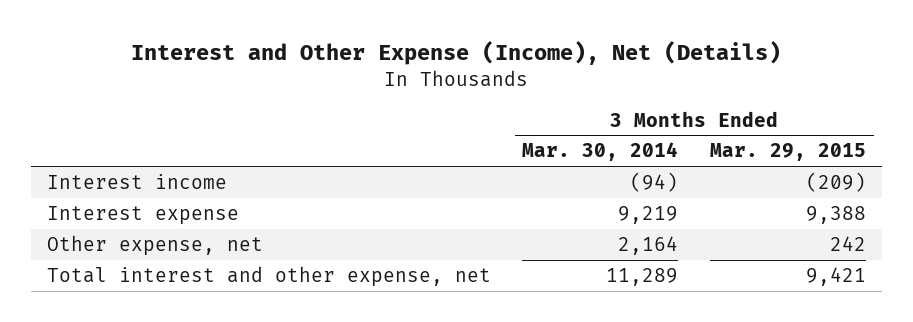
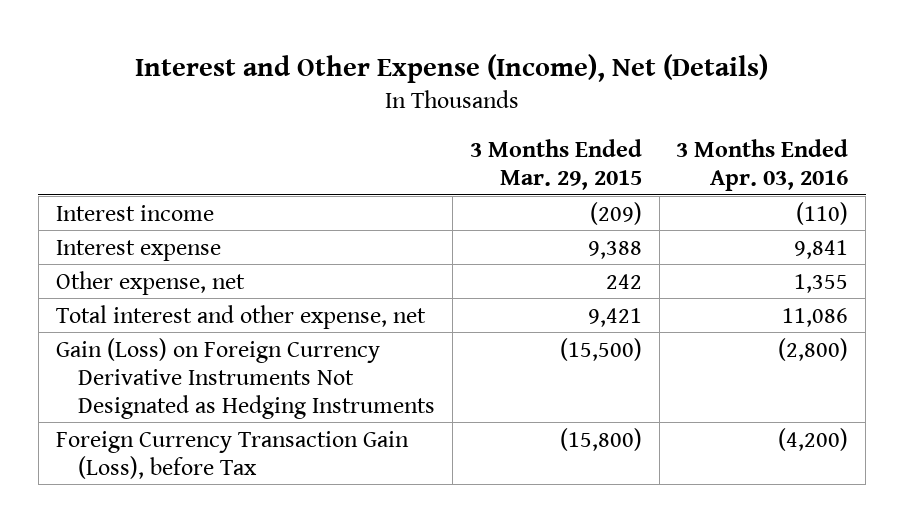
- | 3 Months Ended Mar. 30, 2014 | 3 Months Ended Mar. 29, 2015
+ | 3 Months Ended Mar. 29, 2015 | 3 Months Ended Apr. 03, 2016
+ Gain (Loss) on Foreign Currency Derivative Instruments Not Designated as Hedging Instruments | (15,500) | (2,800)
+ Foreign Currency Transaction Gain (Loss), before Tax | (15,800) | (4,200)

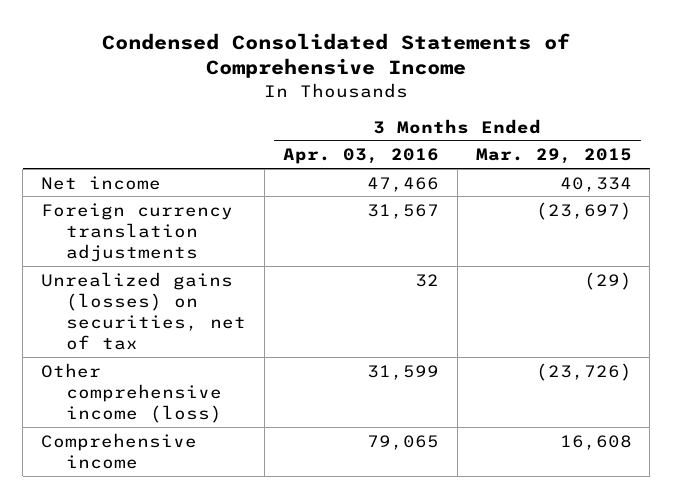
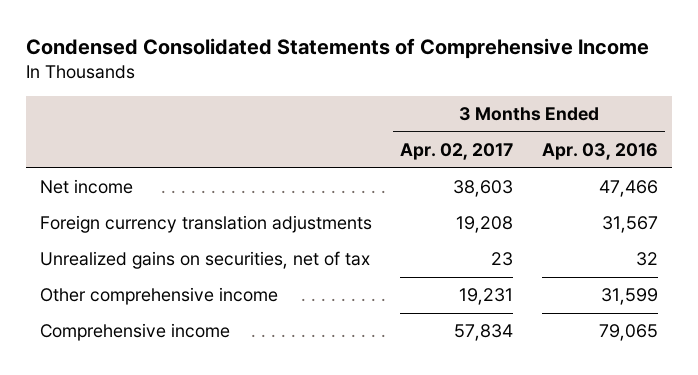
- | 3 Months Ended Apr. 03, 2016 | 3 Months Ended Mar. 29, 2015
+ | 3 Months Ended Apr. 02, 2017 | 3 Months Ended Apr. 03, 2016
- Unrealized gains (losses) on securities, net of tax | 32 | (29)
- Other comprehensive income (loss) | 31,599 | (23,726)
+ Unrealized gains on securities, net of tax | 23 | 32
+ Other comprehensive income | 19,231 | 31,599

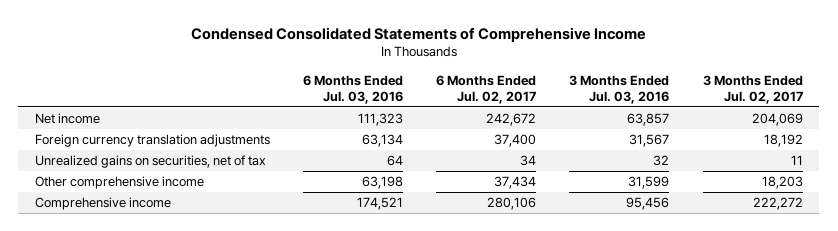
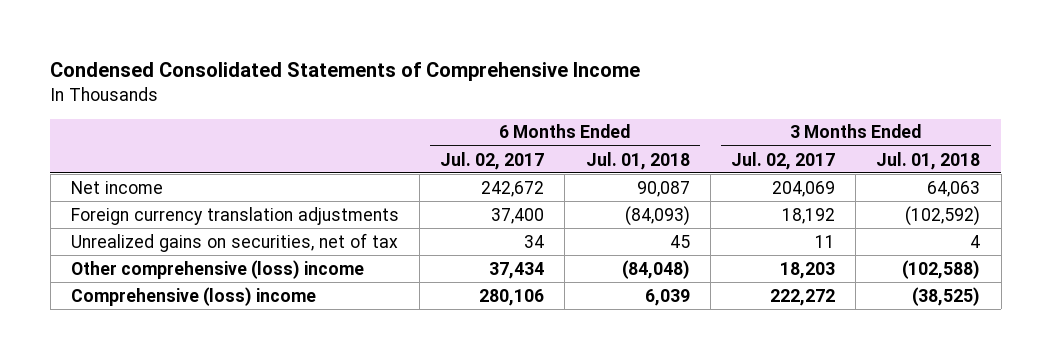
- | 6 Months Ended Jul. 03, 2016 | 6 Months Ended Jul. 02, 2017 | 3 Months Ended Jul. 03, 2016 | 3 Months Ended Jul. 02, 2017
+ | 6 Months Ended Jul. 02, 2017 | 6 Months Ended Jul. 01, 2018 | 3 Months Ended Jul. 02, 2017 | 3 Months Ended Jul. 01, 2018
- Other comprehensive income | 63,198 | 37,434 | 31,599 | 18,203
- Comprehensive income | 174,521 | 280,106 | 95,456 | 222,272
+ Other comprehensive (loss) income | 37,434 | (84,048) | 18,203 | (102,588)
+ Comprehensive (loss) income | 280,106 | 6,039 | 222,272 | (38,525)

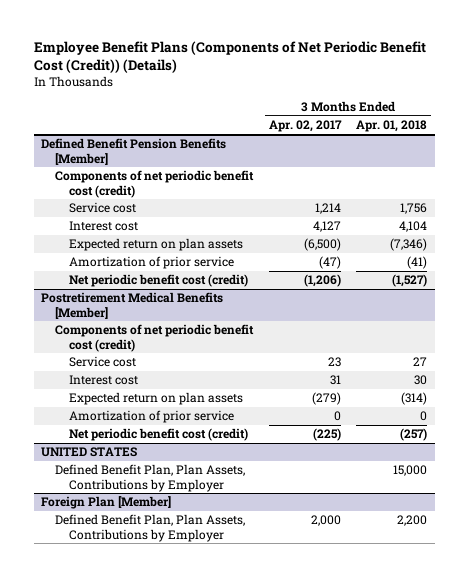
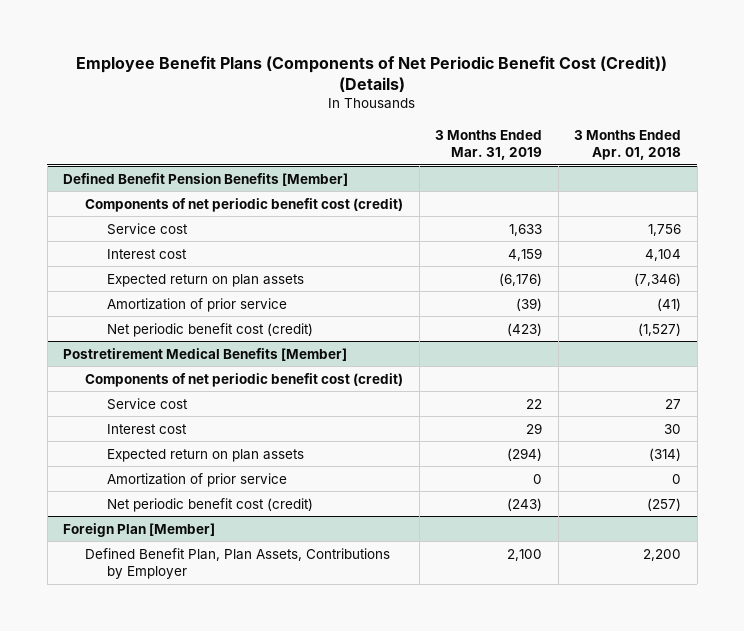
- | 3 Months Ended Apr. 02, 2017 | 3 Months Ended Apr. 01, 2018
+ | 3 Months Ended Mar. 31, 2019 | 3 Months Ended Apr. 01, 2018
- UNITED STATES
- Defined Benefit Plan, Plan Assets, Contributions by Employer | | 15,000

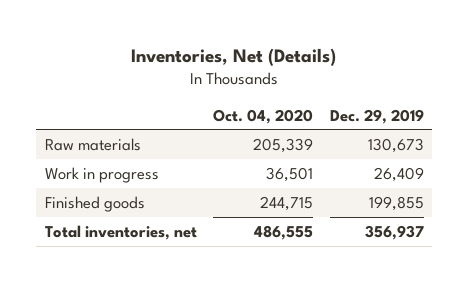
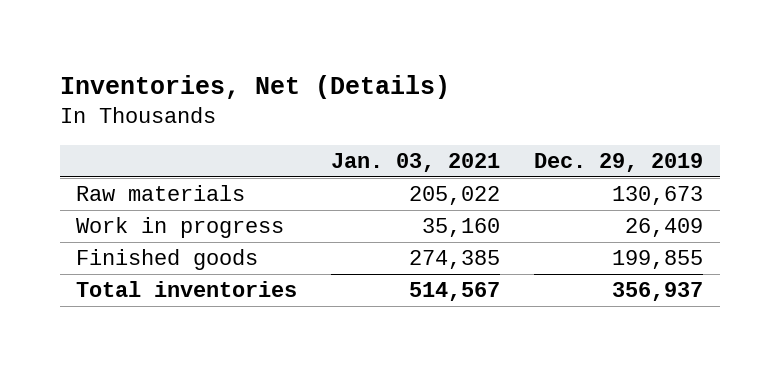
- | Oct. 04, 2020 | Dec. 29, 2019
+ | Jan. 03, 2021 | Dec. 29, 2019
- Total inventories, net | 486,555 | 356,937
+ Total inventories | 514,567 | 356,937

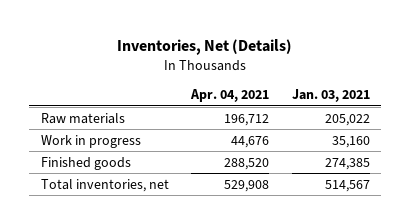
- | Jan. 03, 2021 | Dec. 29, 2019
+ | Apr. 04, 2021 | Jan. 03, 2021
- Total inventories | 514,567 | 356,937
+ Total inventories, net | 529,908 | 514,567

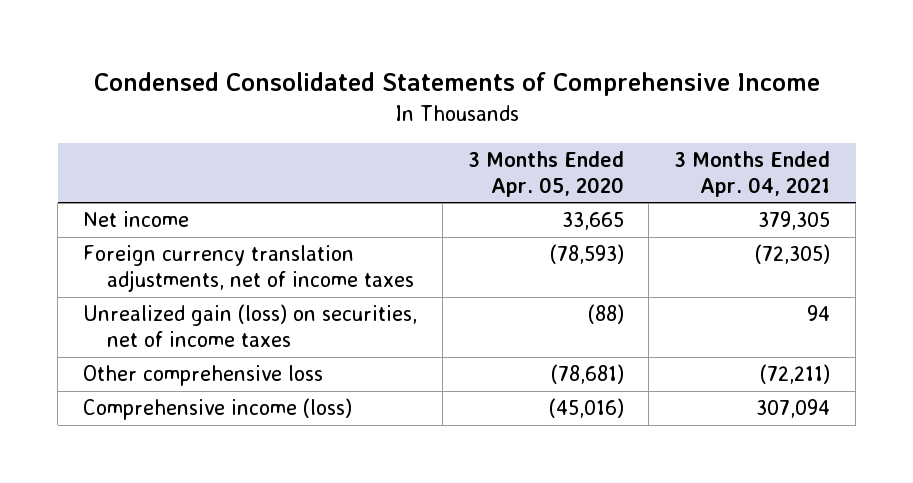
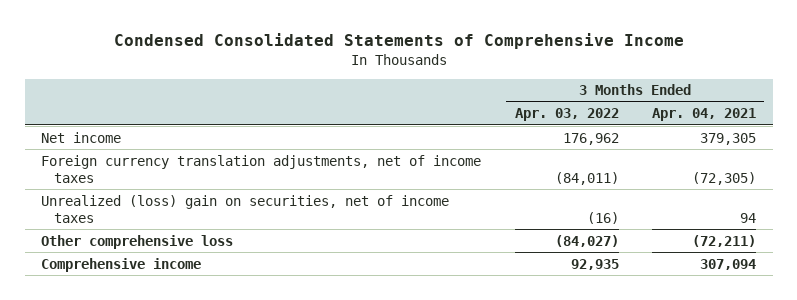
- | 3 Months Ended Apr. 05, 2020 | 3 Months Ended Apr. 04, 2021
+ | 3 Months Ended Apr. 03, 2022 | 3 Months Ended Apr. 04, 2021
- Unrealized gain (loss) on securities, net of income taxes | (88) | 94
+ Unrealized (loss) gain on securities, net of income taxes | (16) | 94
- Comprehensive income (loss) | (45,016) | 307,094
+ Comprehensive income | 92,935 | 307,094

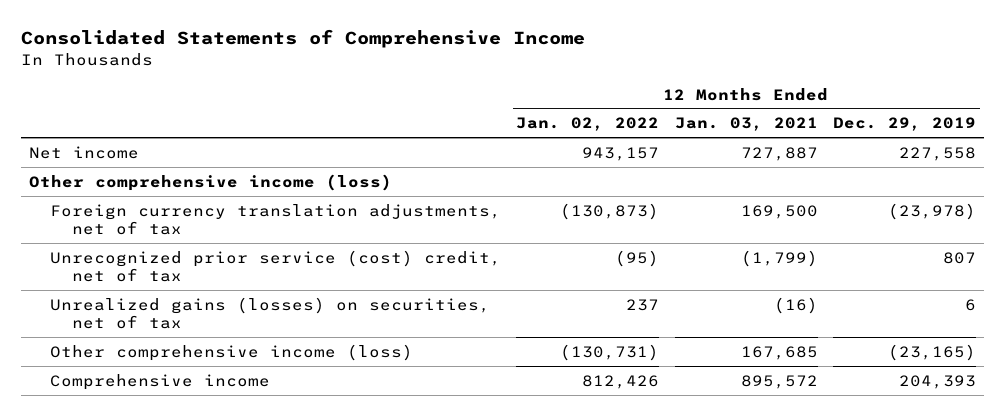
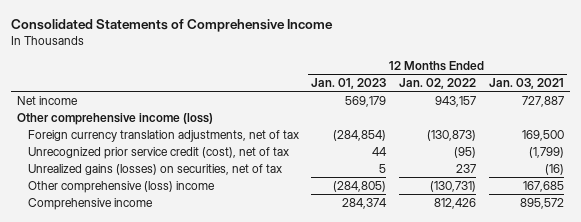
- | 12 Months Ended Jan. 02, 2022 | 12 Months Ended Jan. 03, 2021 | 12 Months Ended Dec. 29, 2019
+ | 12 Months Ended Jan. 01, 2023 | 12 Months Ended Jan. 02, 2022 | 12 Months Ended Jan. 03, 2021
- Unrecognized prior service (cost) credit, net of tax | (95) | (1,799) | 807
+ Unrecognized prior service credit (cost), net of tax | 44 | (95) | (1,799)
- Other comprehensive income (loss) | (130,731) | 167,685 | (23,165)
+ Other comprehensive (loss) income | (284,805) | (130,731) | 167,685

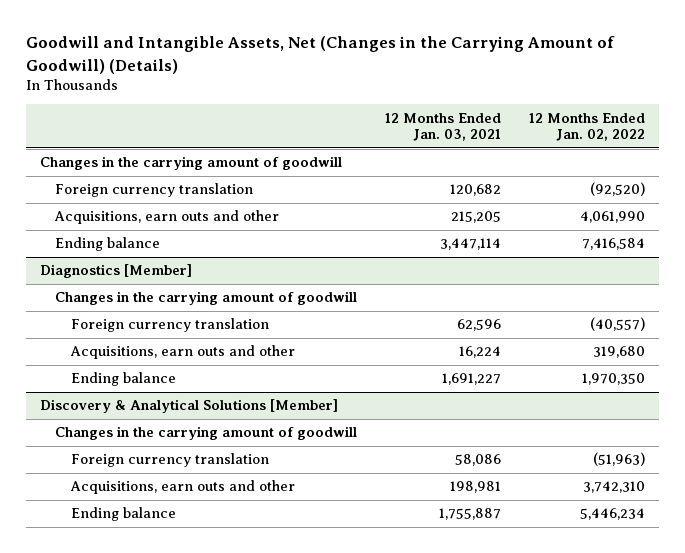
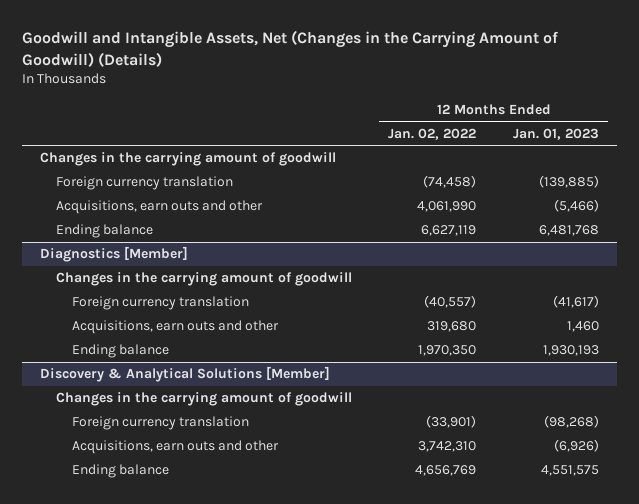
- | 12 Months Ended Jan. 03, 2021 | 12 Months Ended Jan. 02, 2022
+ | 12 Months Ended Jan. 02, 2022 | 12 Months Ended Jan. 01, 2023
- Foreign currency translation | 120,682 | (92,520)
+ Foreign currency translation | (74,458) | (139,885)
- Ending balance | 3,447,114 | 7,416,584
+ Ending balance | 6,627,119 | 6,481,768
@ Discovery & Analytical Solutions [Member]
- Foreign currency translation | 58,086 | (51,963)
+ Foreign currency translation | (33,901) | (98,268)
- Ending balance | 1,755,887 | 5,446,234
+ Ending balance | 4,656,769 | 4,551,575

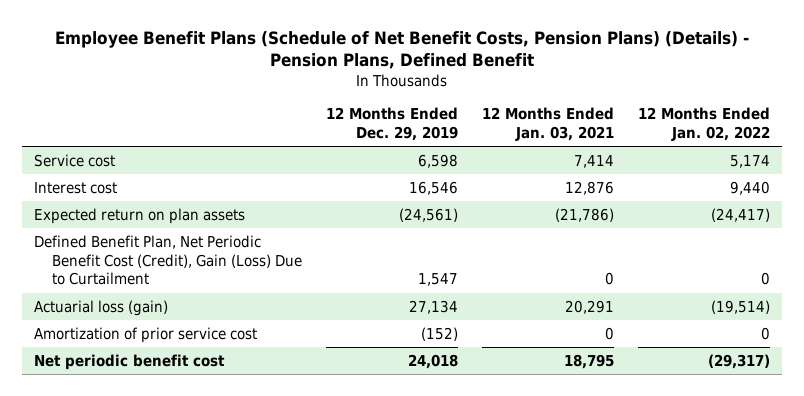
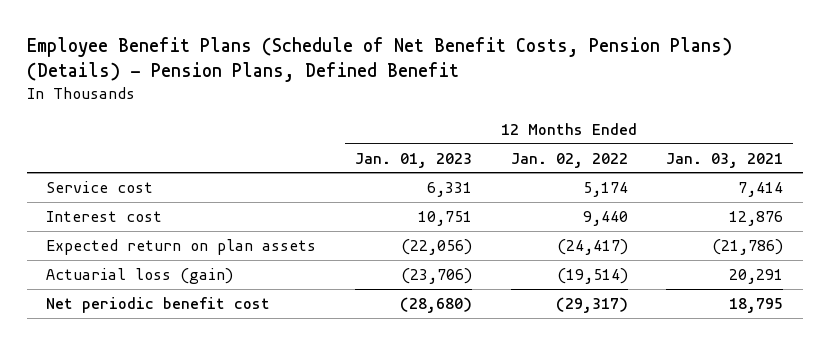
- | 12 Months Ended Dec. 29, 2019 | 12 Months Ended Jan. 03, 2021 | 12 Months Ended Jan. 02, 2022
+ | 12 Months Ended Jan. 01, 2023 | 12 Months Ended Jan. 02, 2022 | 12 Months Ended Jan. 03, 2021
- Defined Benefit Plan, Net Periodic Benefit Cost (Credit), Gain (Loss) Due to Curtailment | 1,547 | 0 | 0
- Amortization of prior service cost | (152) | 0 | 0

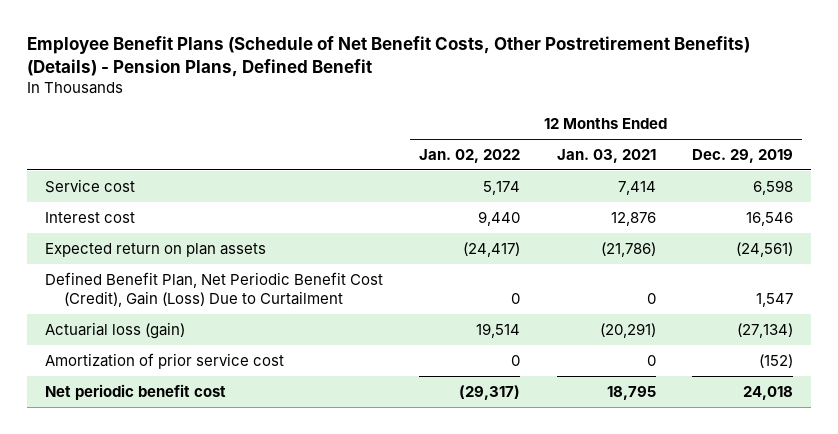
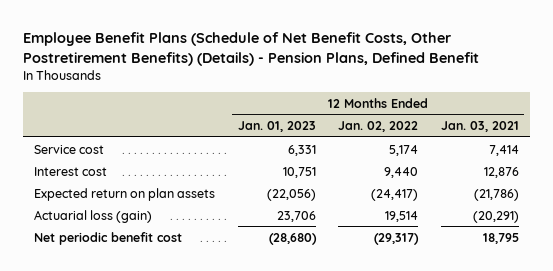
- | 12 Months Ended Jan. 02, 2022 | 12 Months Ended Jan. 03, 2021 | 12 Months Ended Dec. 29, 2019
+ | 12 Months Ended Jan. 01, 2023 | 12 Months Ended Jan. 02, 2022 | 12 Months Ended Jan. 03, 2021
- Defined Benefit Plan, Net Periodic Benefit Cost (Credit), Gain (Loss) Due to Curtailment | 0 | 0 | 1,547
- Amortization of prior service cost | 0 | 0 | (152)

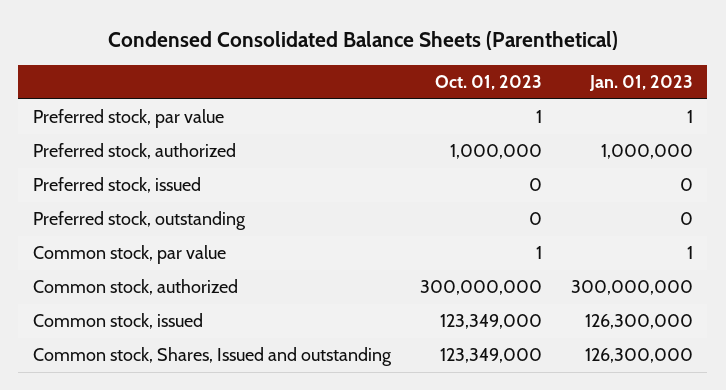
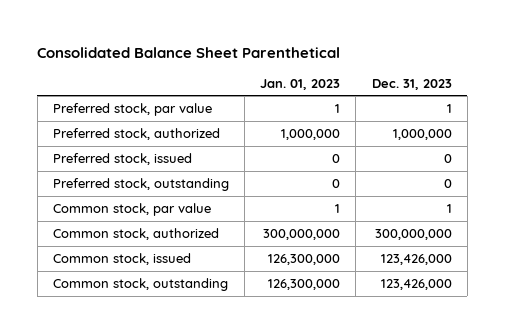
- Condensed Consolidated Balance Sheets (Parenthetical)
+ Consolidated Balance Sheet Parenthetical
- | Oct. 01, 2023 | Jan. 01, 2023
+ | Jan. 01, 2023 | Dec. 31, 2023
- Common stock, Shares, Issued and outstanding | 123,349,000 | 126,300,000
+ Common stock, outstanding | 126,300,000 | 123,426,000

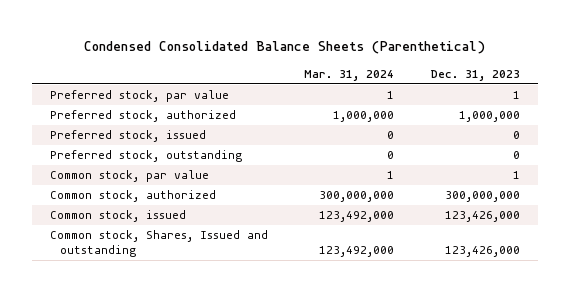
- Consolidated Balance Sheet Parenthetical
+ Condensed Consolidated Balance Sheets (Parenthetical)
- | Jan. 01, 2023 | Dec. 31, 2023
+ | Mar. 31, 2024 | Dec. 31, 2023
- Common stock, outstanding | 126,300,000 | 123,426,000
+ Common stock, Shares, Issued and outstanding | 123,492,000 | 123,426,000

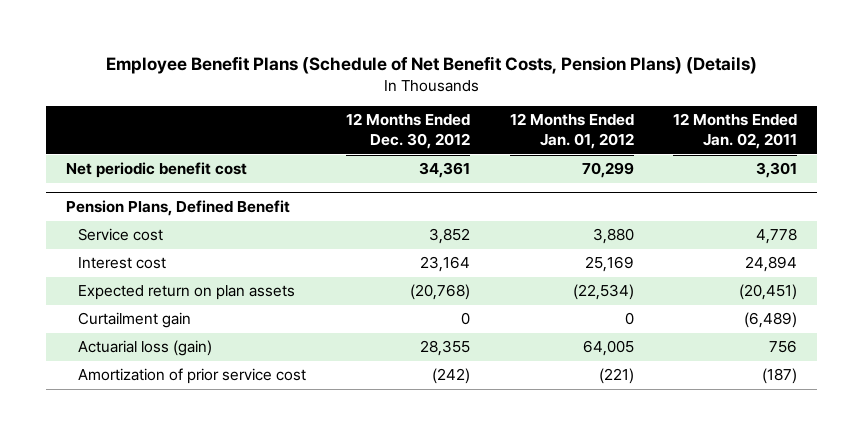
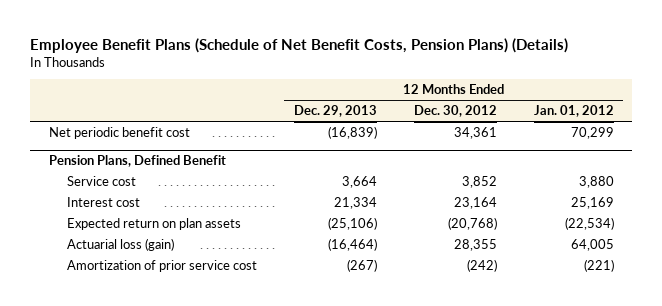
- | 12 Months Ended Dec. 30, 2012 | 12 Months Ended Jan. 01, 2012 | 12 Months Ended Jan. 02, 2011
+ | 12 Months Ended Dec. 29, 2013 | 12 Months Ended Dec. 30, 2012 | 12 Months Ended Jan. 01, 2012
@ Pension Plans, Defined Benefit
- Curtailment gain | 0 | 0 | (6,489)

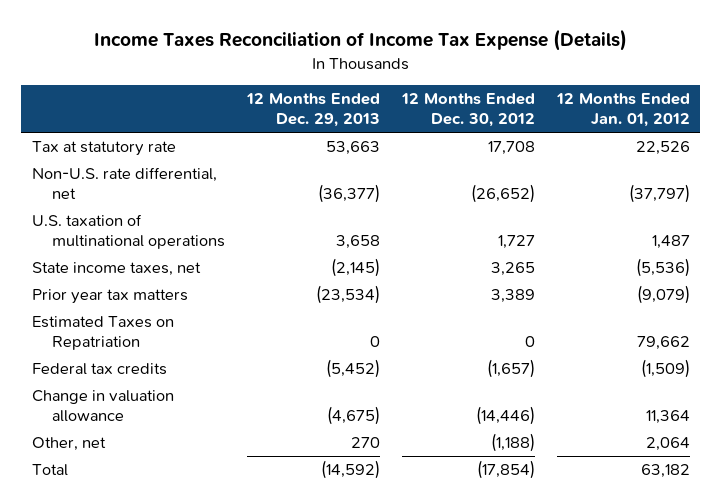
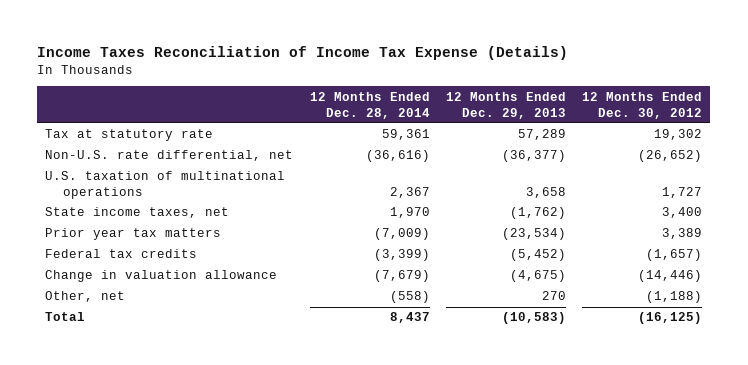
- | 12 Months Ended Dec. 29, 2013 | 12 Months Ended Dec. 30, 2012 | 12 Months Ended Jan. 01, 2012
+ | 12 Months Ended Dec. 28, 2014 | 12 Months Ended Dec. 29, 2013 | 12 Months Ended Dec. 30, 2012
- Tax at statutory rate | 53,663 | 17,708 | 22,526
+ Tax at statutory rate | 59,361 | 57,289 | 19,302
- State income taxes, net | (2,145) | 3,265 | (5,536)
+ State income taxes, net | 1,970 | (1,762) | 3,400
- Estimated Taxes on Repatriation | 0 | 0 | 79,662
- Total | (14,592) | (17,854) | 63,182
+ Total | 8,437 | (10,583) | (16,125)

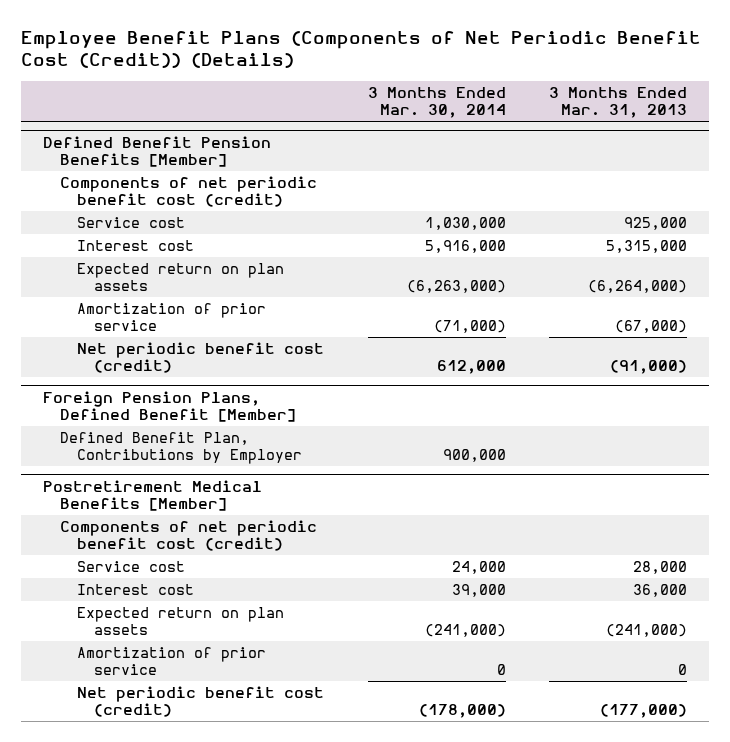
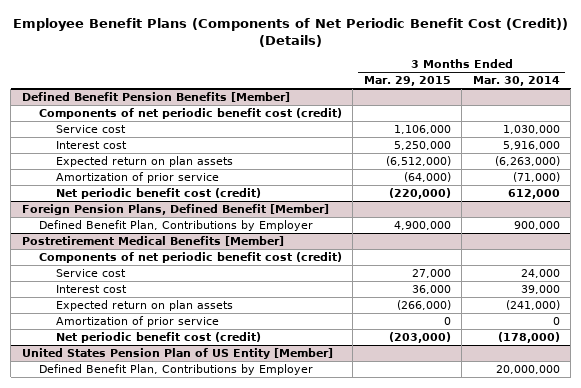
- | 3 Months Ended Mar. 30, 2014 | 3 Months Ended Mar. 31, 2013
+ | 3 Months Ended Mar. 29, 2015 | 3 Months Ended Mar. 30, 2014
+ United States Pension Plan of US Entity [Member]
+ Defined Benefit Plan, Contributions by Employer | | 20,000,000

